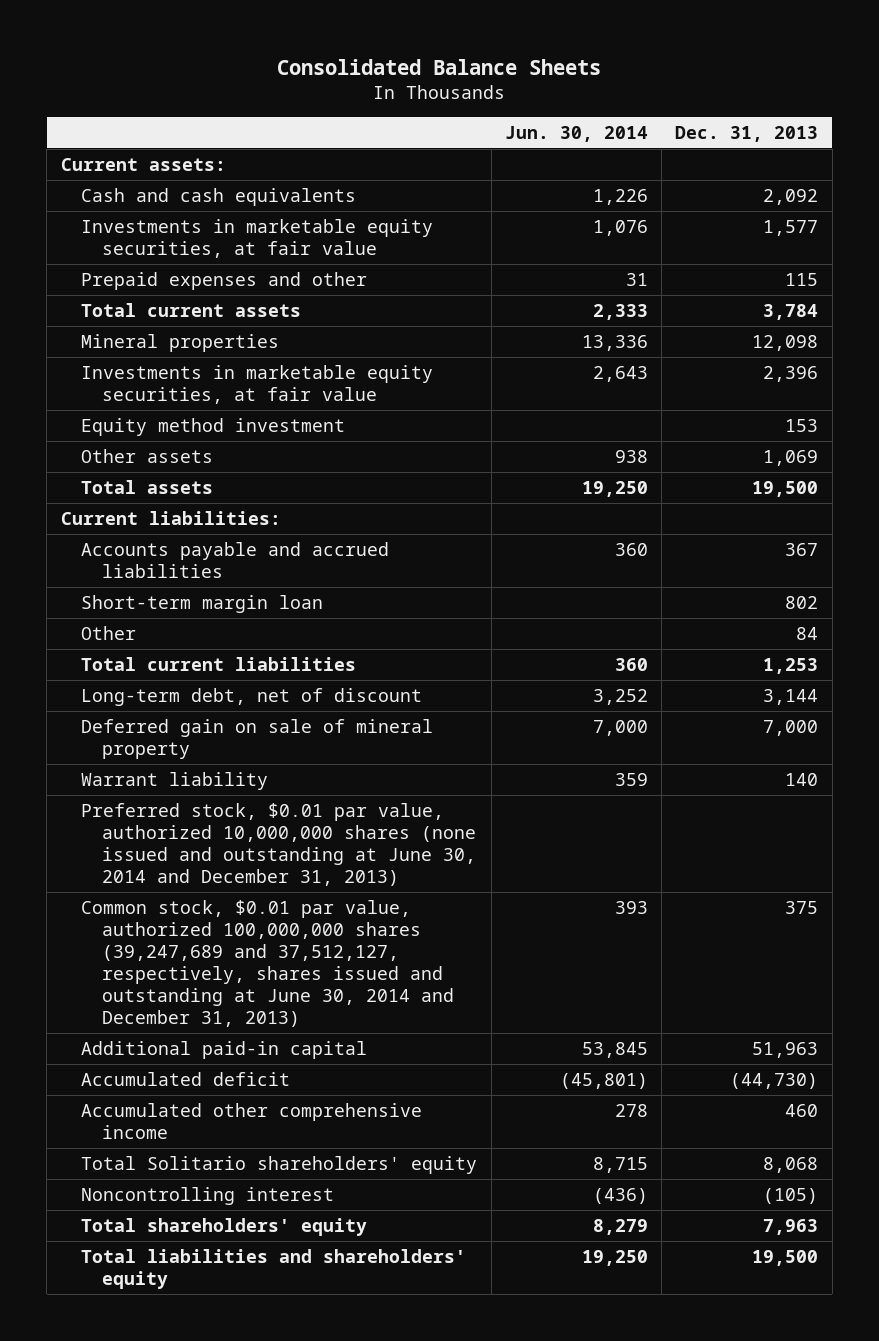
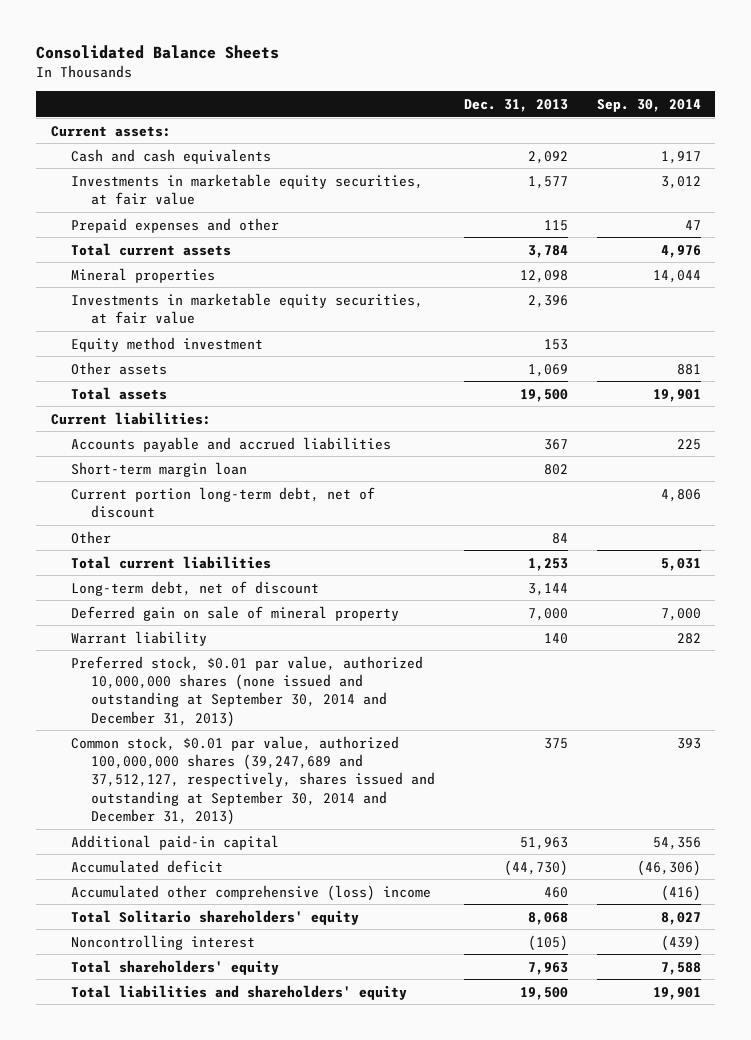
- | Jun. 30, 2014 | Dec. 31, 2013
+ | Dec. 31, 2013 | Sep. 30, 2014
+ Current portion long-term debt, net of discount | | 4,806
- Preferred stock, $0.01 par value, authorized 10,000,000 shares (none issued and outstanding at June 30, 2014 and December 31, 2013)
- Common stock, $0.01 par value, authorized 100,000,000 shares (39,247,689 and 37,512,127, respectively, shares issued and outstanding at June 30, 2014 and December 31, 2013) | 393 | 375
+ Preferred stock, $0.01 par value, authorized 10,000,000 shares (none issued and outstanding at September 30, 2014 and December 31, 2013)
+ Common stock, $0.01 par value, authorized 100,000,000 shares (39,247,689 and 37,512,127, respectively, shares issued and outstanding at September 30, 2014 and December 31, 2013) | 375 | 393
- Accumulated other comprehensive income | 278 | 460
+ Accumulated other comprehensive (loss) income | 460 | (416)

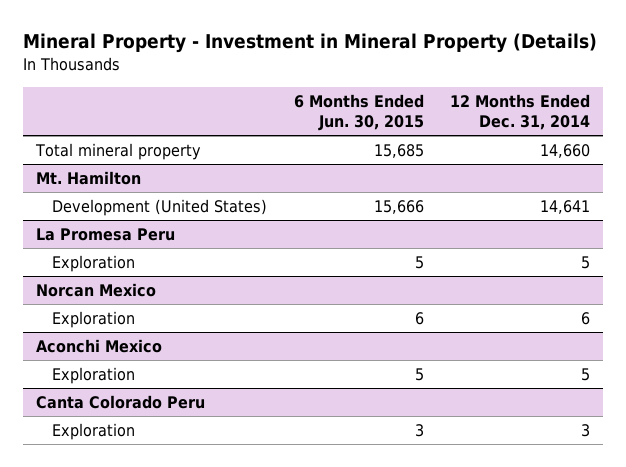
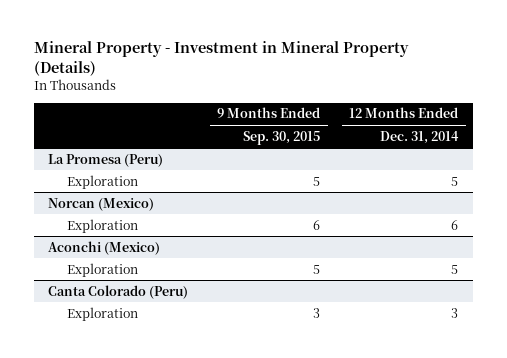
- | 6 Months Ended Jun. 30, 2015 | 12 Months Ended Dec. 31, 2014
+ | 9 Months Ended Sep. 30, 2015 | 12 Months Ended Dec. 31, 2014
- Total mineral property | 15,685 | 14,660
- Mt. Hamilton
- Development (United States) | 15,666 | 14,641
- La Promesa Peru
+ La Promesa (Peru)
- Norcan Mexico
+ Norcan (Mexico)
- Aconchi Mexico
+ Aconchi (Mexico)
- Canta Colorado Peru
+ Canta Colorado (Peru)

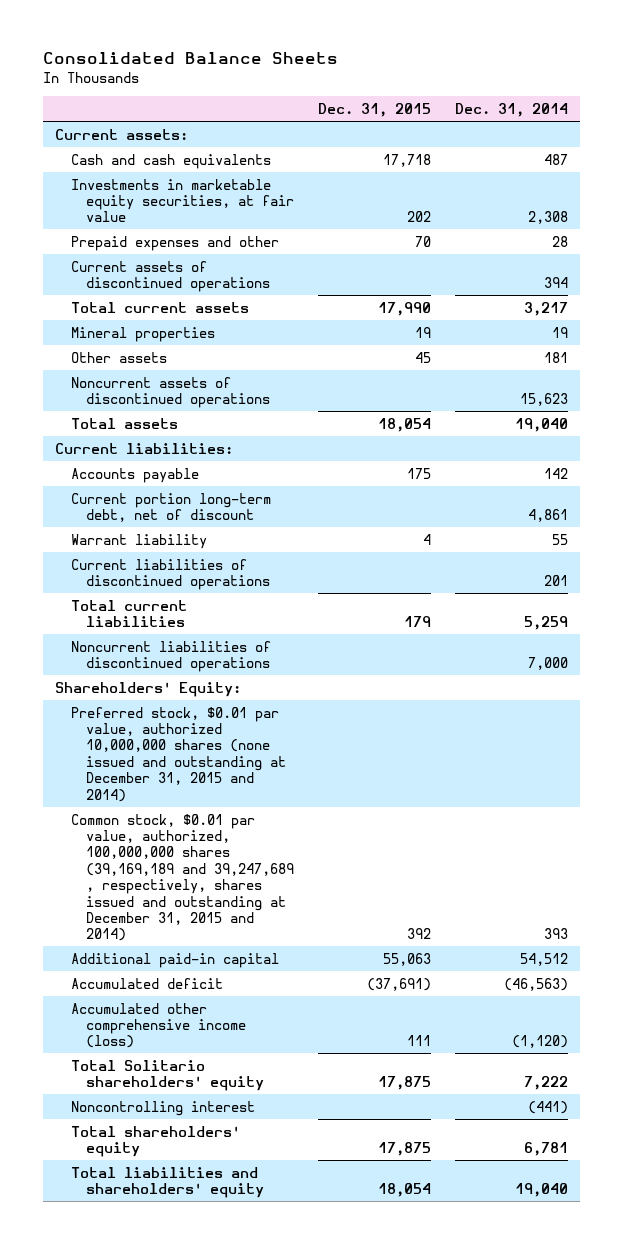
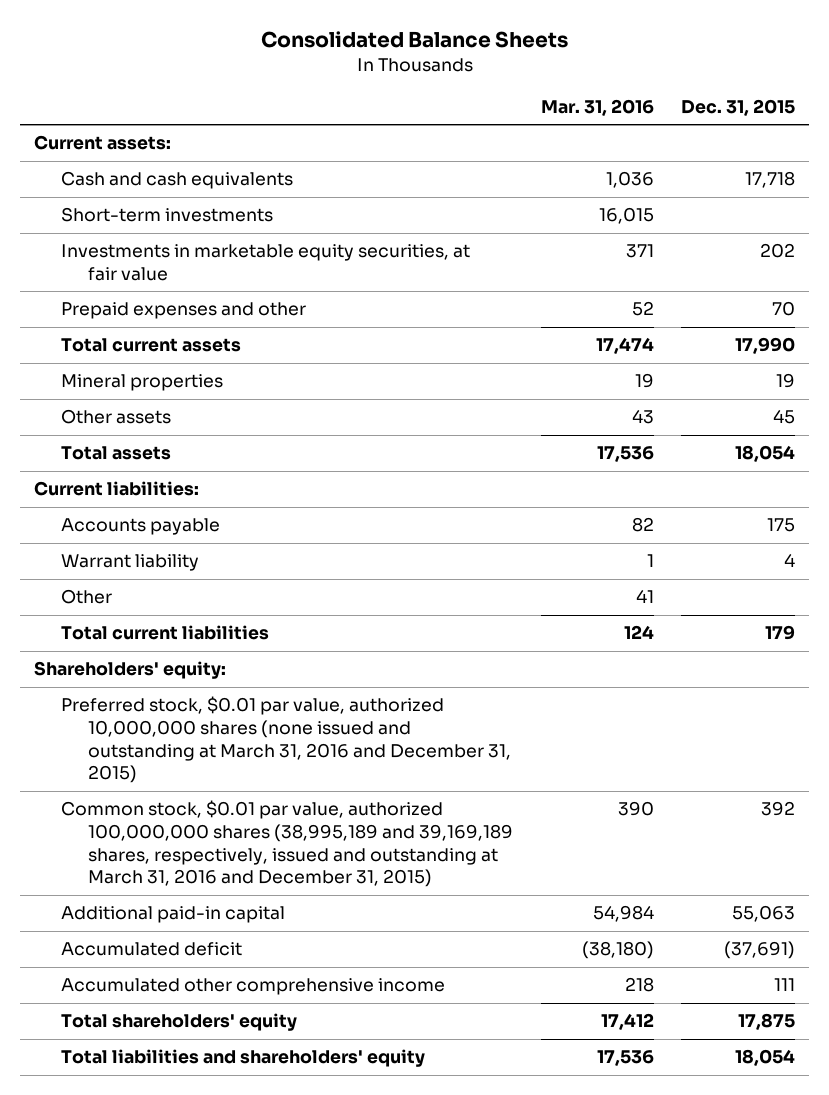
- | Dec. 31, 2015 | Dec. 31, 2014
+ | Mar. 31, 2016 | Dec. 31, 2015
+ Short-term investments | 16,015 |
- Current assets of discontinued operations | | 394
- Noncurrent assets of discontinued operations | | 15,623
- Current portion long-term debt, net of discount | | 4,861
- Current liabilities of discontinued operations | | 201
+ Other | 41 |
- Noncurrent liabilities of discontinued operations | | 7,000
- Shareholders' Equity:
- Preferred stock, $0.01 par value, authorized 10,000,000 shares (none issued and outstanding at December 31, 2015 and 2014)
- Common stock, $0.01 par value, authorized, 100,000,000 shares (39,169,189 and 39,247,689 , respectively, shares issued and outstanding at December 31, 2015 and 2014) | 392 | 393
+ Shareholders' equity:
+ Preferred stock, $0.01 par value, authorized 10,000,000 shares (none issued and outstanding at March 31, 2016 and December 31, 2015)
+ Common stock, $0.01 par value, authorized 100,000,000 shares (38,995,189 and 39,169,189 shares, respectively, issued and outstanding at March 31, 2016 and December 31, 2015) | 390 | 392
- Accumulated other comprehensive income (loss) | 111 | (1,120)
- Total Solitario shareholders' equity | 17,875 | 7,222
- Noncontrolling interest | | (441)
+ Accumulated other comprehensive income | 218 | 111

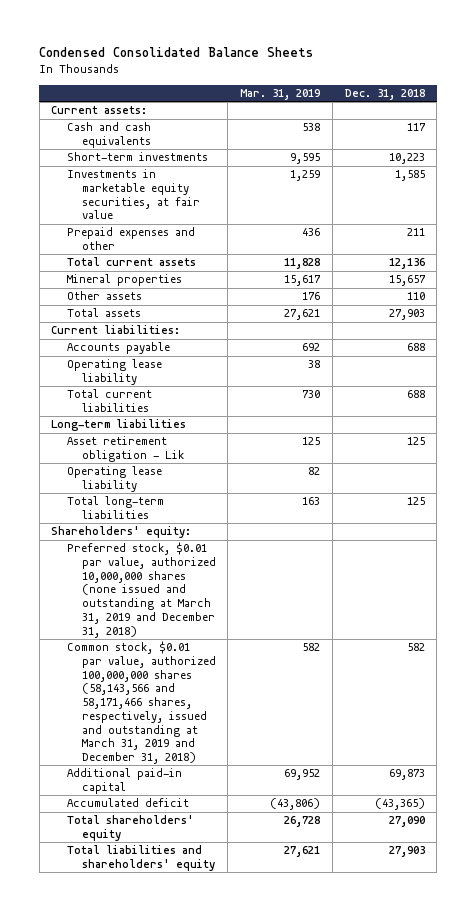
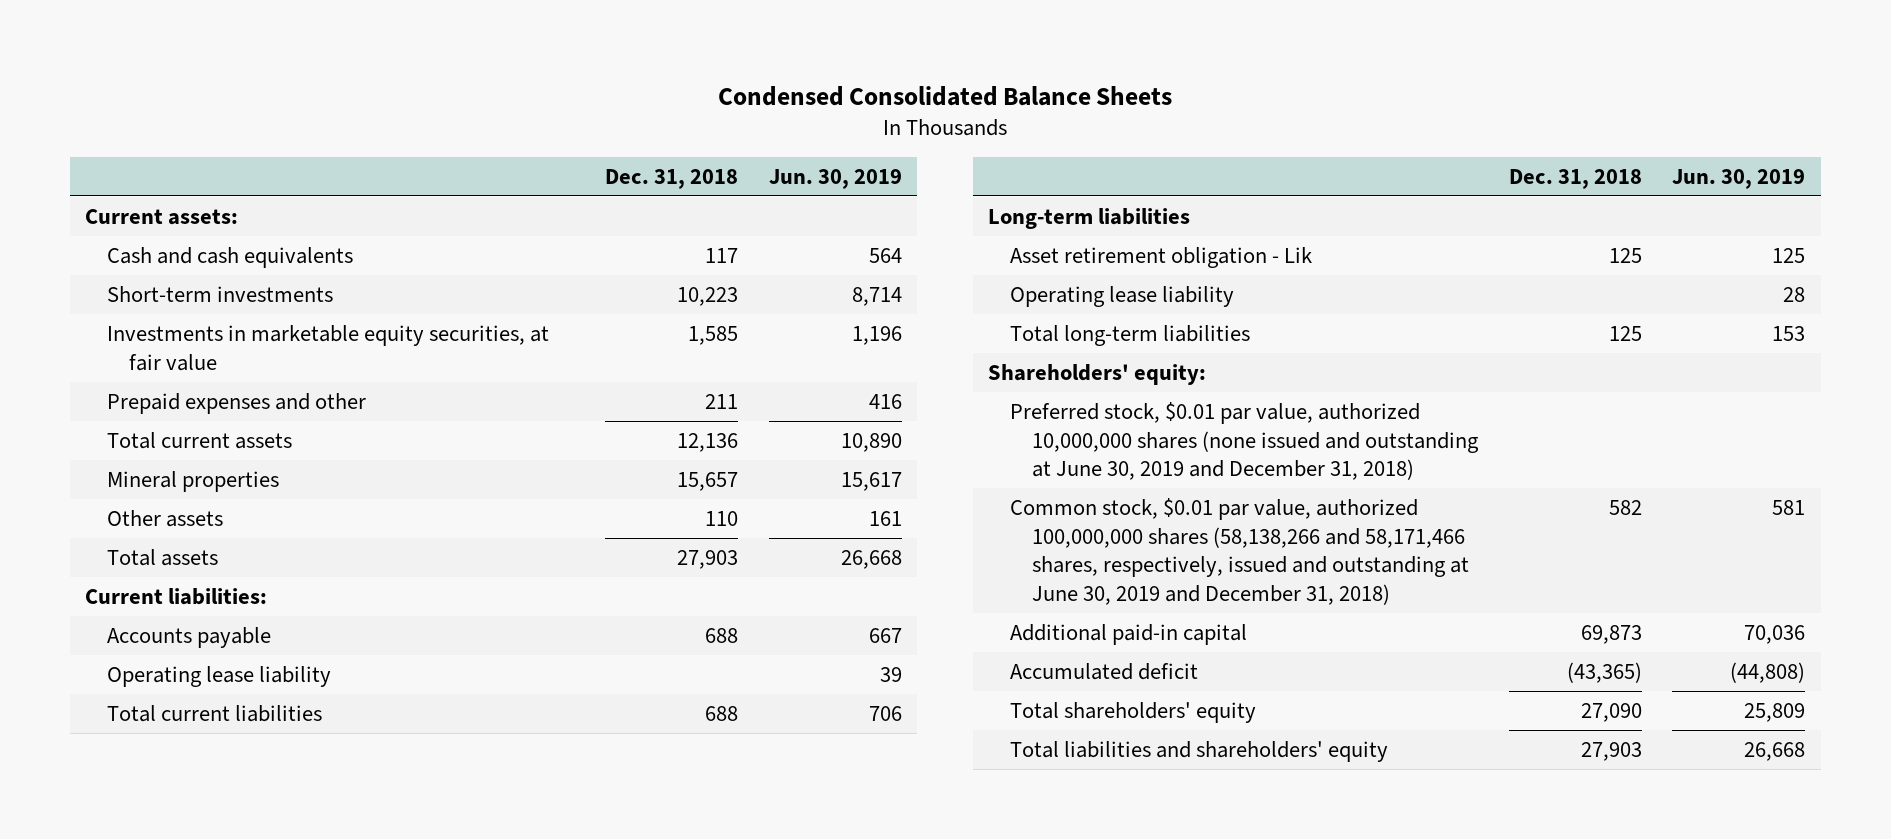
- | Mar. 31, 2019 | Dec. 31, 2018
+ | Dec. 31, 2018 | Jun. 30, 2019
- Preferred stock, $0.01 par value, authorized 10,000,000 shares (none issued and outstanding at March 31, 2019 and December 31, 2018)
- Common stock, $0.01 par value, authorized 100,000,000 shares (58,143,566 and 58,171,466 shares, respectively, issued and outstanding at March 31, 2019 and December 31, 2018) | 582 | 582
+ Preferred stock, $0.01 par value, authorized 10,000,000 shares (none issued and outstanding at June 30, 2019 and December 31, 2018)
+ Common stock, $0.01 par value, authorized 100,000,000 shares (58,138,266 and 58,171,466 shares, respectively, issued and outstanding at June 30, 2019 and December 31, 2018) | 582 | 581

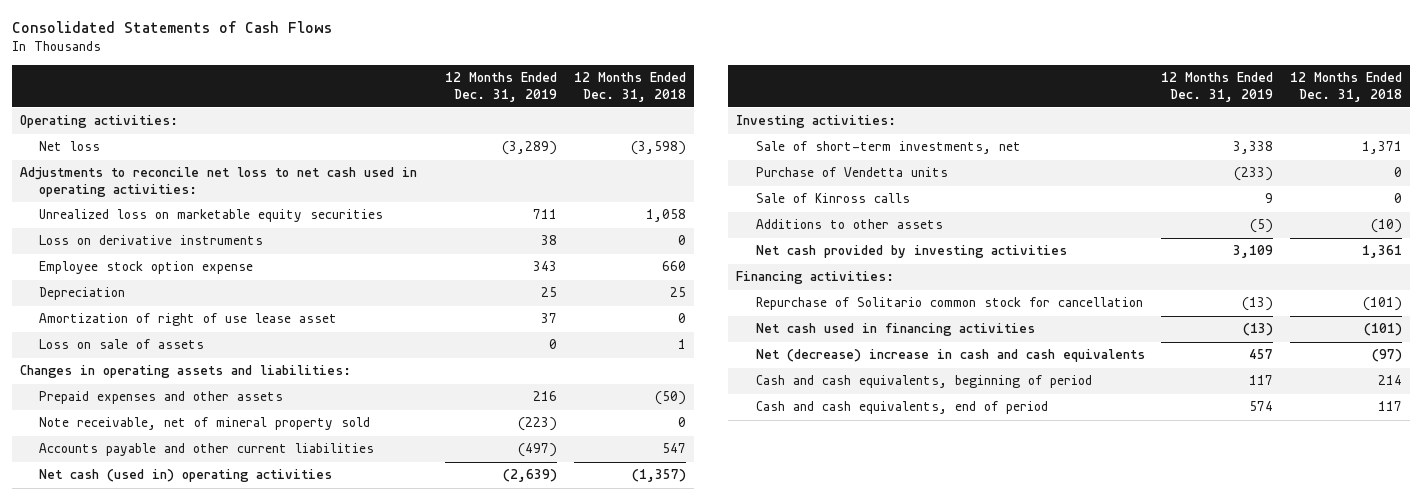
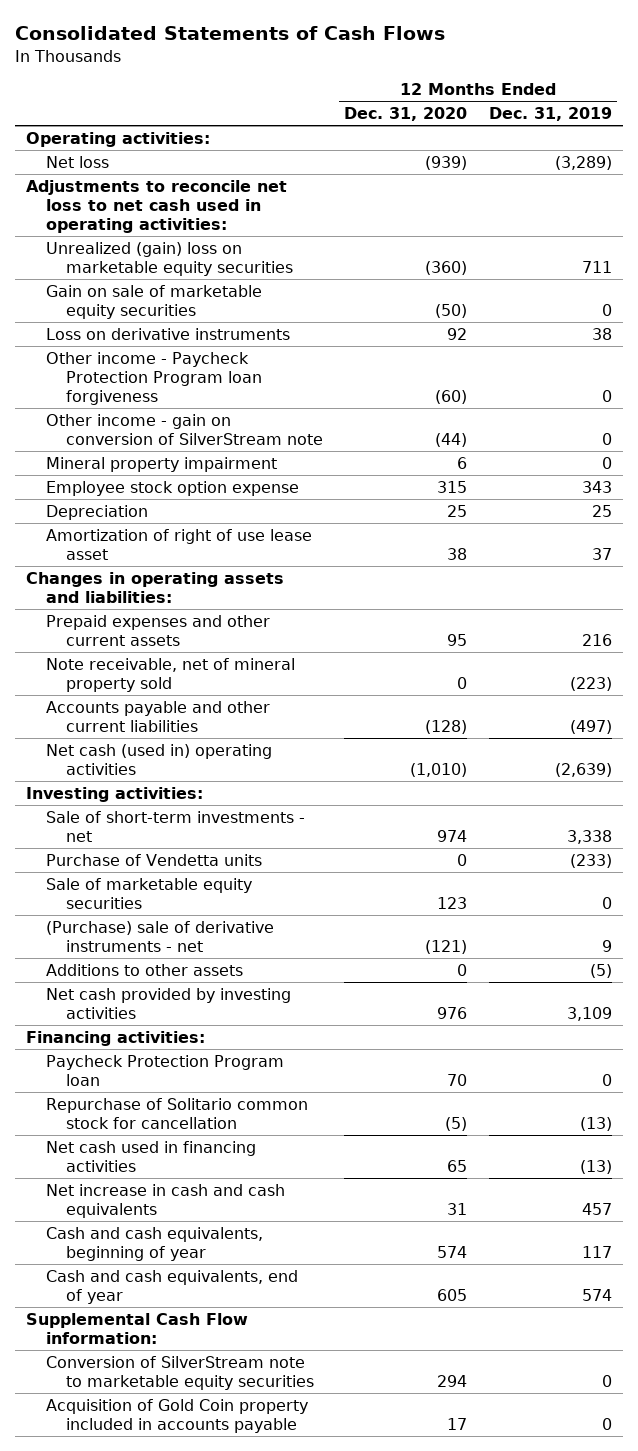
- | 12 Months Ended Dec. 31, 2019 | 12 Months Ended Dec. 31, 2018
+ | 12 Months Ended Dec. 31, 2020 | 12 Months Ended Dec. 31, 2019
- Unrealized loss on marketable equity securities | 711 | 1,058
+ Unrealized (gain) loss on marketable equity securities | (360) | 711
+ Gain on sale of marketable equity securities | (50) | 0
+ Other income - Paycheck Protection Program loan forgiveness | (60) | 0
+ Other income - gain on conversion of SilverStream note | (44) | 0
+ Mineral property impairment | 6 | 0
- Loss on sale of assets | 0 | 1
- Prepaid expenses and other assets | 216 | (50)
+ Prepaid expenses and other current assets | 95 | 216
- Sale of short-term investments, net | 3,338 | 1,371
+ Sale of short-term investments - net | 974 | 3,338
- Sale of Kinross calls | 9 | 0
+ Sale of marketable equity securities | 123 | 0
+ (Purchase) sale of derivative instruments - net | (121) | 9
+ Paycheck Protection Program loan | 70 | 0
- Net (decrease) increase in cash and cash equivalents | 457 | (97)
- Cash and cash equivalents, beginning of period | 117 | 214
- Cash and cash equivalents, end of period | 574 | 117
+ Net increase in cash and cash equivalents | 31 | 457
+ Cash and cash equivalents, beginning of year | 574 | 117
+ Cash and cash equivalents, end of year | 605 | 574
+ Supplemental Cash Flow information:
+ Conversion of SilverStream note to marketable equity securities | 294 | 0
+ Acquisition of Gold Coin property included in accounts payable | 17 | 0

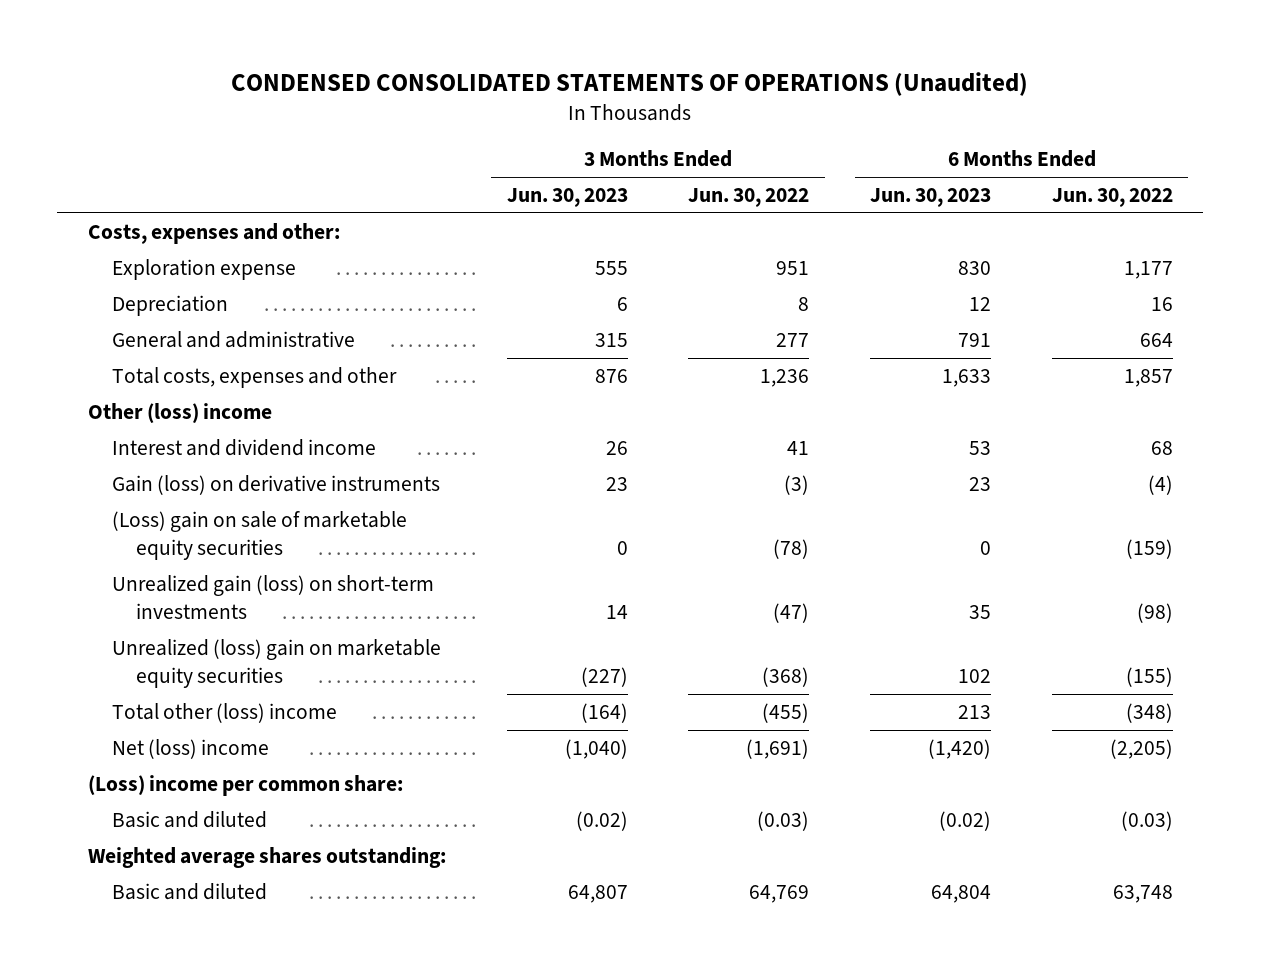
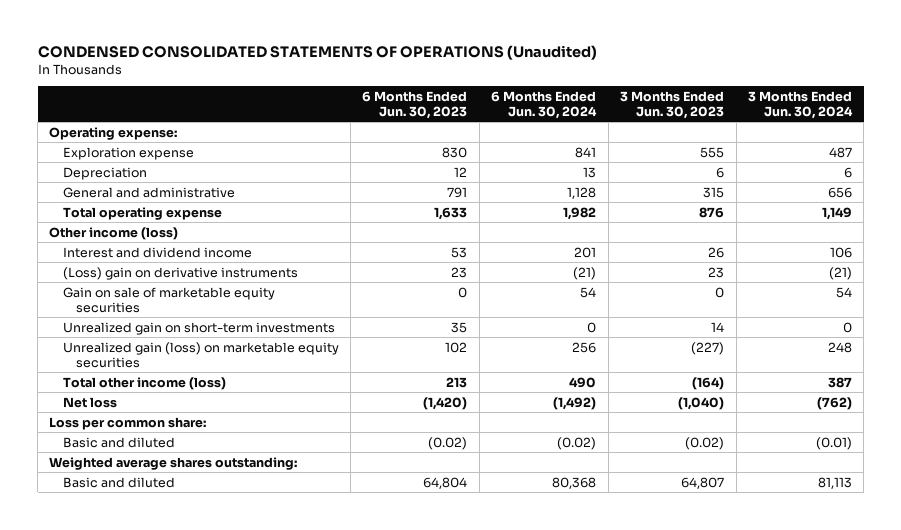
- | 3 Months Ended Jun. 30, 2023 | 3 Months Ended Jun. 30, 2022 | 6 Months Ended Jun. 30, 2023 | 6 Months Ended Jun. 30, 2022
+ | 6 Months Ended Jun. 30, 2023 | 6 Months Ended Jun. 30, 2024 | 3 Months Ended Jun. 30, 2023 | 3 Months Ended Jun. 30, 2024
- Costs, expenses and other:
+ Operating expense:
- Total costs, expenses and other | 876 | 1,236 | 1,633 | 1,857
- Other (loss) income
+ Total operating expense | 1,633 | 1,982 | 876 | 1,149
+ Other income (loss)
- Gain (loss) on derivative instruments | 23 | (3) | 23 | (4)
- (Loss) gain on sale of marketable equity securities | 0 | (78) | 0 | (159)
- Unrealized gain (loss) on short-term investments | 14 | (47) | 35 | (98)
- Unrealized (loss) gain on marketable equity securities | (227) | (368) | 102 | (155)
- Total other (loss) income | (164) | (455) | 213 | (348)
- Net (loss) income | (1,040) | (1,691) | (1,420) | (2,205)
- (Loss) income per common share:
+ (Loss) gain on derivative instruments | 23 | (21) | 23 | (21)
+ Gain on sale of marketable equity securities | 0 | 54 | 0 | 54
+ Unrealized gain on short-term investments | 35 | 0 | 14 | 0
+ Unrealized gain (loss) on marketable equity securities | 102 | 256 | (227) | 248
+ Total other income (loss) | 213 | 490 | (164) | 387
+ Net loss | (1,420) | (1,492) | (1,040) | (762)
+ Loss per common share:

